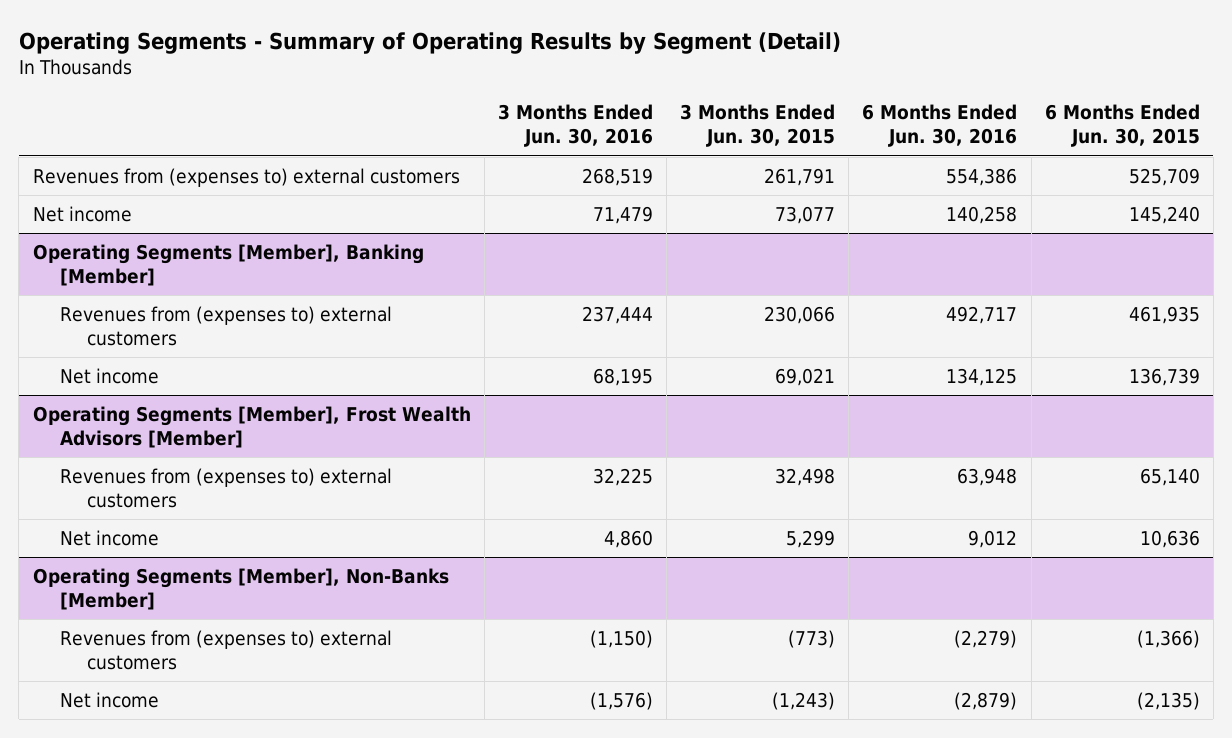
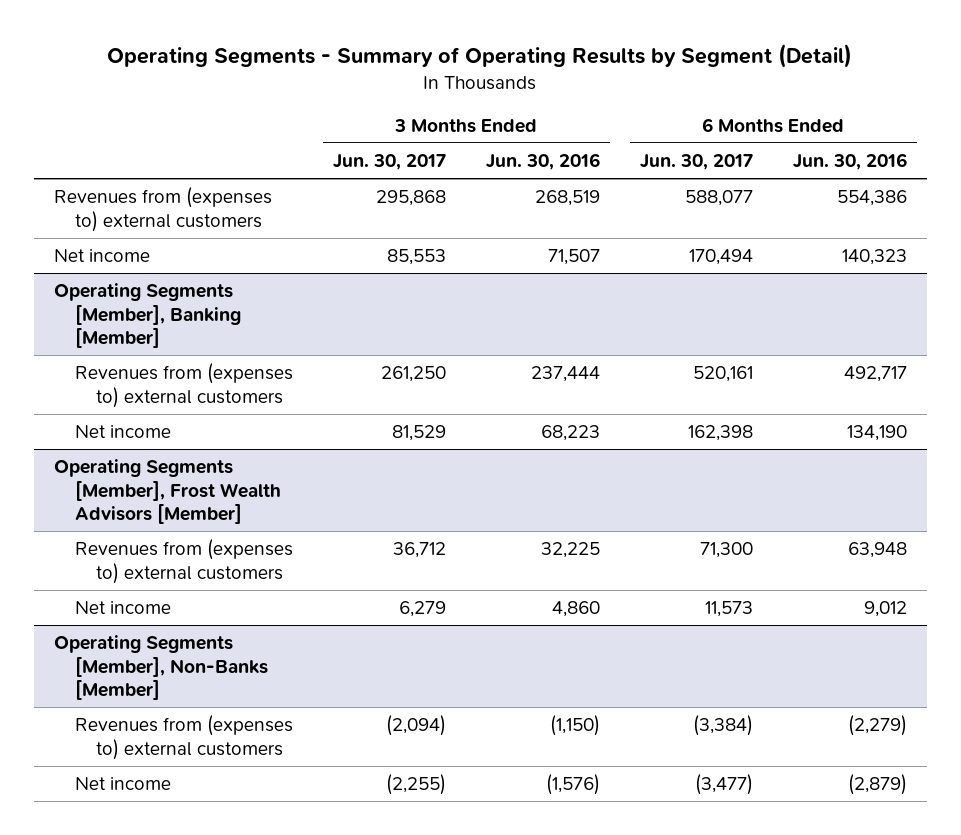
- | 3 Months Ended Jun. 30, 2016 | 3 Months Ended Jun. 30, 2015 | 6 Months Ended Jun. 30, 2016 | 6 Months Ended Jun. 30, 2015
+ | 3 Months Ended Jun. 30, 2017 | 3 Months Ended Jun. 30, 2016 | 6 Months Ended Jun. 30, 2017 | 6 Months Ended Jun. 30, 2016
- Net income | 71,479 | 73,077 | 140,258 | 145,240
+ Net income | 85,553 | 71,507 | 170,494 | 140,323
@ Operating Segments [Member], Banking [Member]
- Net income | 68,195 | 69,021 | 134,125 | 136,739
+ Net income | 81,529 | 68,223 | 162,398 | 134,190

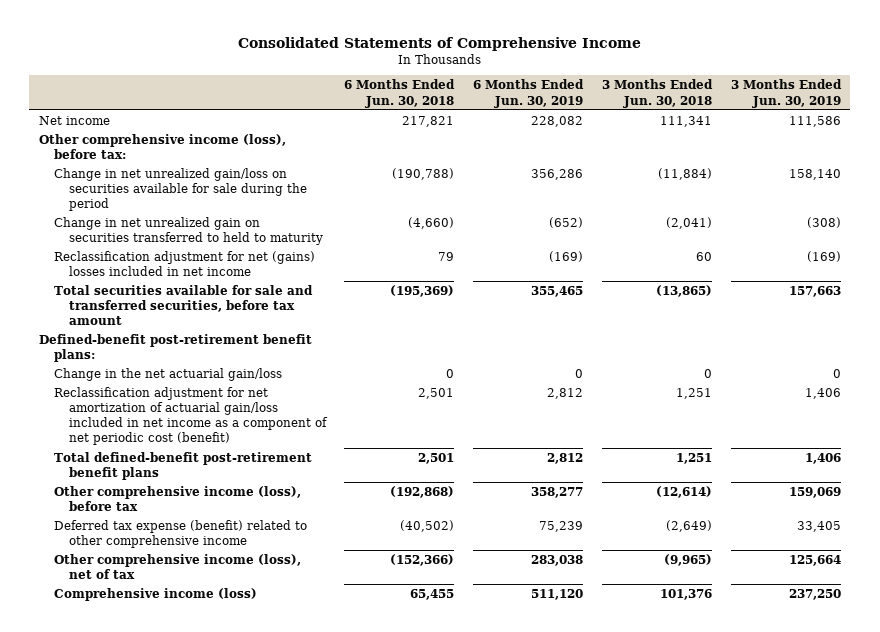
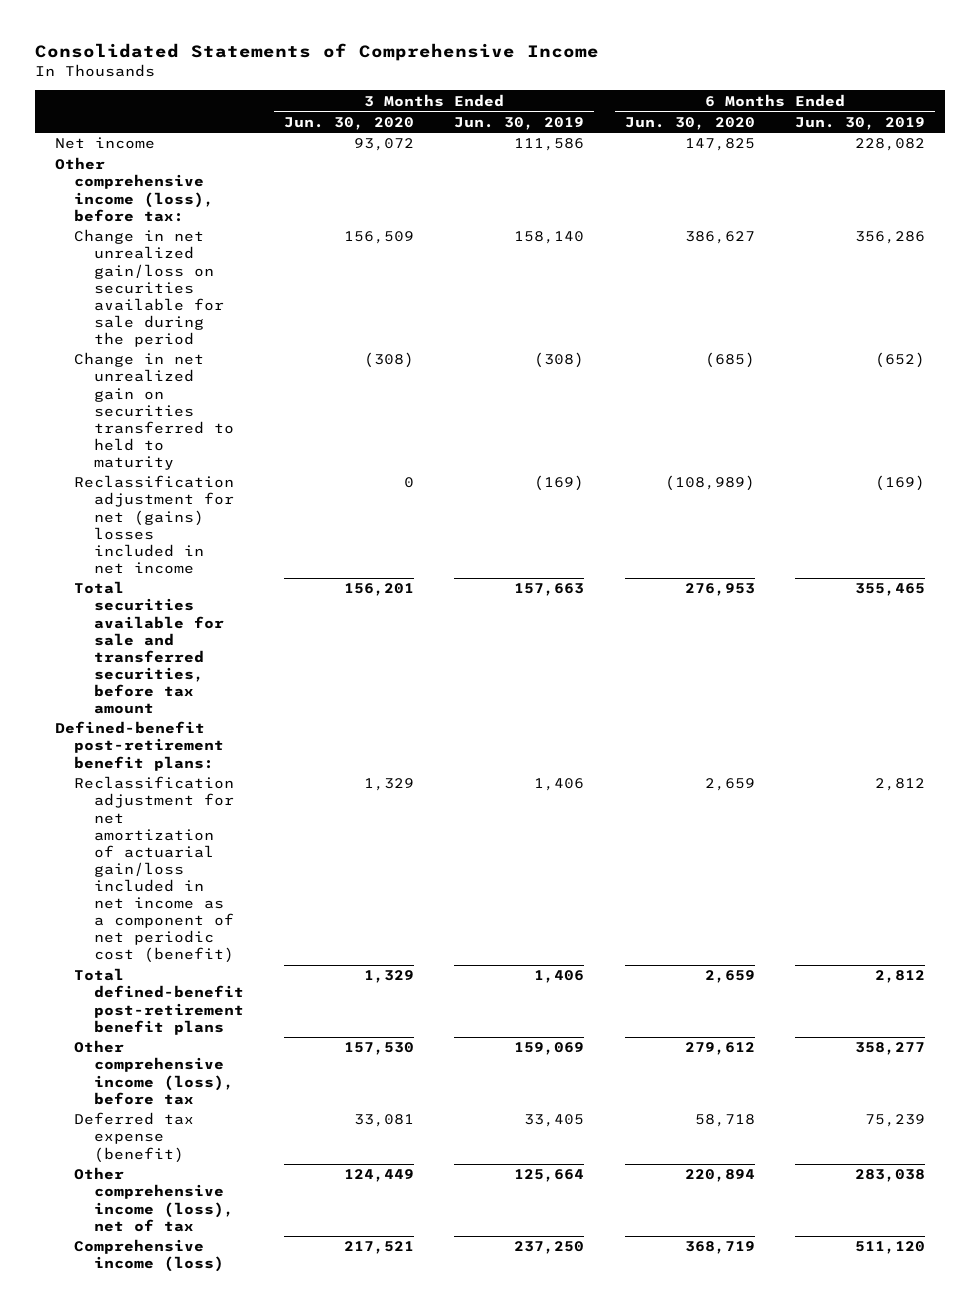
- | 6 Months Ended Jun. 30, 2018 | 6 Months Ended Jun. 30, 2019 | 3 Months Ended Jun. 30, 2018 | 3 Months Ended Jun. 30, 2019
+ | 3 Months Ended Jun. 30, 2020 | 3 Months Ended Jun. 30, 2019 | 6 Months Ended Jun. 30, 2020 | 6 Months Ended Jun. 30, 2019
- Change in the net actuarial gain/loss | 0 | 0 | 0 | 0
- Deferred tax expense (benefit) related to other comprehensive income | (40,502) | 75,239 | (2,649) | 33,405
+ Deferred tax expense (benefit) | 33,081 | 33,405 | 58,718 | 75,239

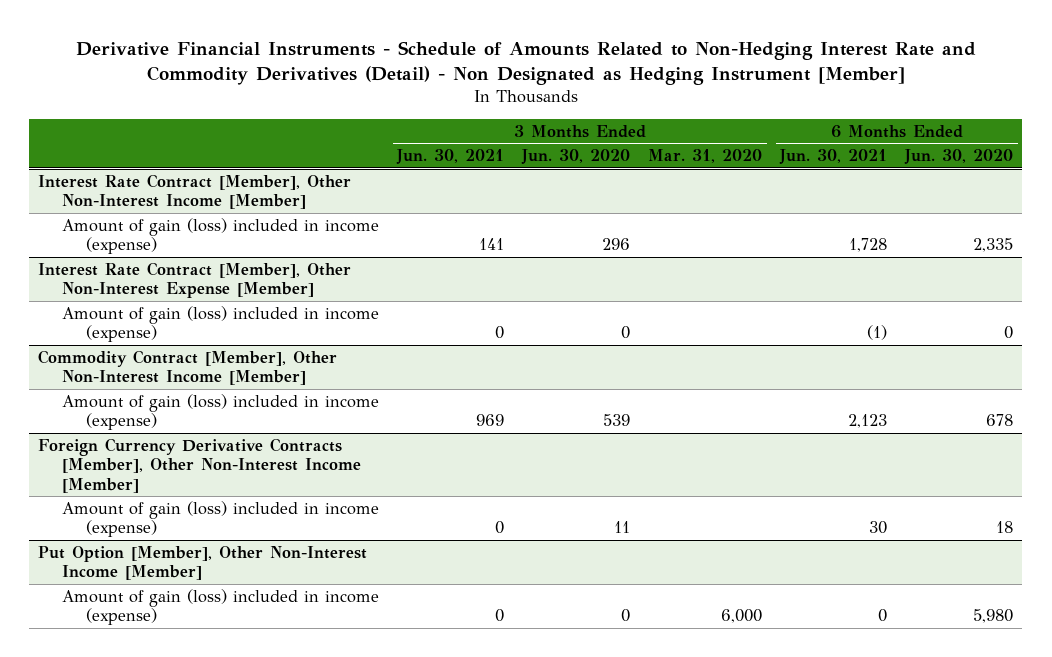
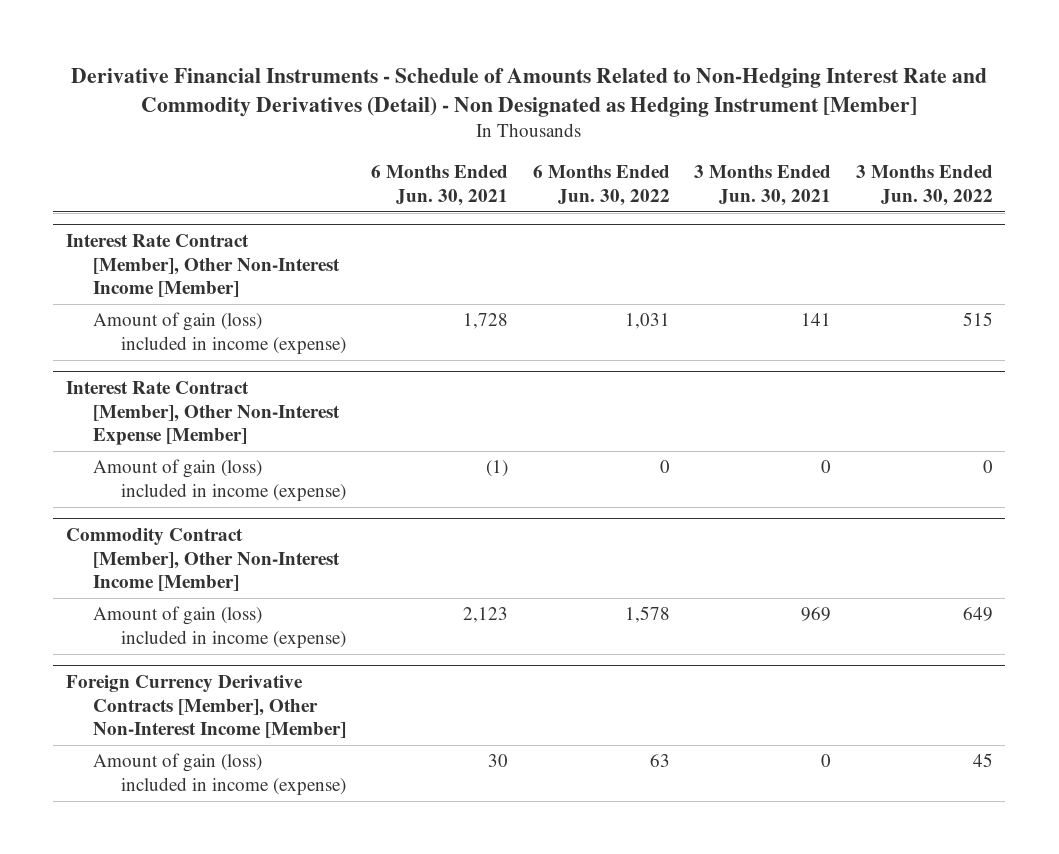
- | 3 Months Ended Jun. 30, 2021 | 3 Months Ended Jun. 30, 2020 | 3 Months Ended Mar. 31, 2020 | 6 Months Ended Jun. 30, 2021 | 6 Months Ended Jun. 30, 2020
+ | 6 Months Ended Jun. 30, 2021 | 6 Months Ended Jun. 30, 2022 | 3 Months Ended Jun. 30, 2021 | 3 Months Ended Jun. 30, 2022
- Put Option [Member], Other Non-Interest Income [Member]
- Amount of gain (loss) included in income (expense) | 0 | 0 | 6,000 | 0 | 5,980

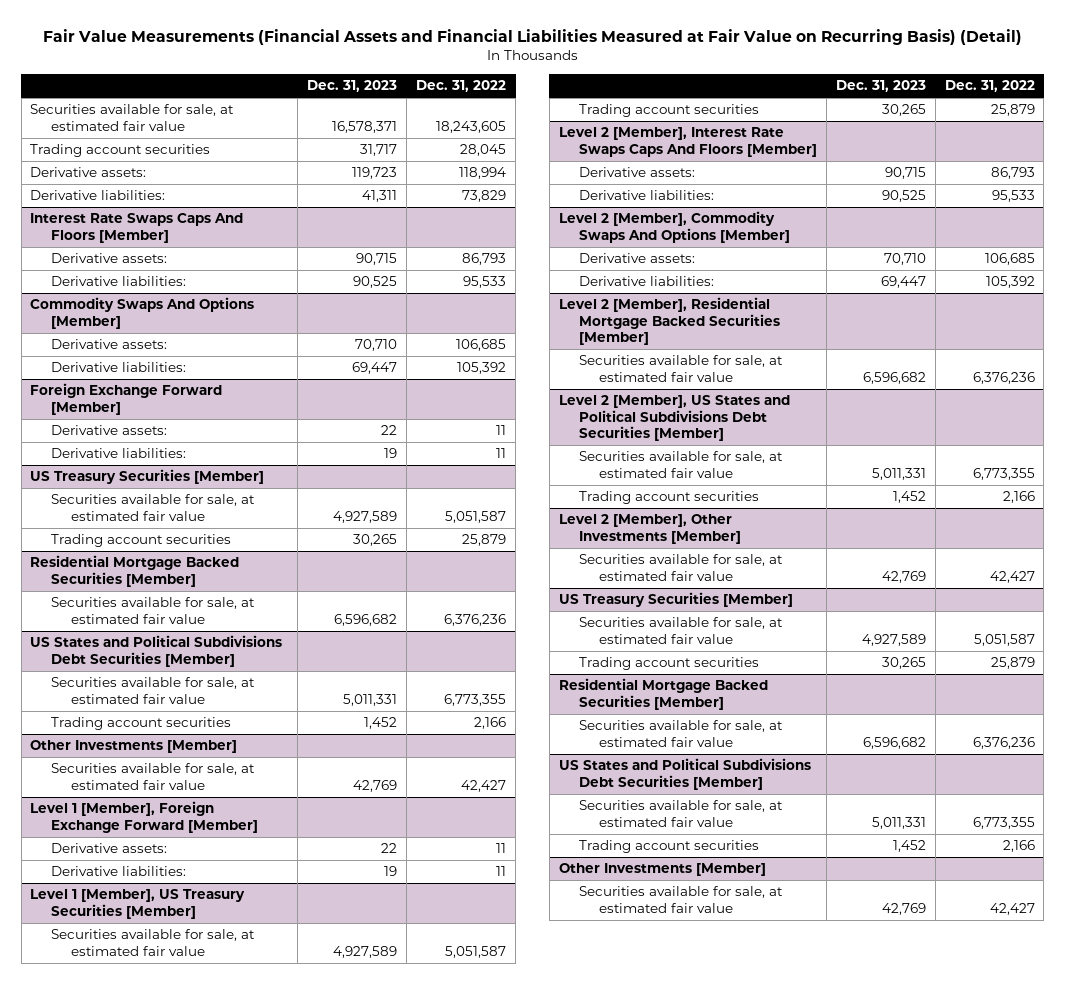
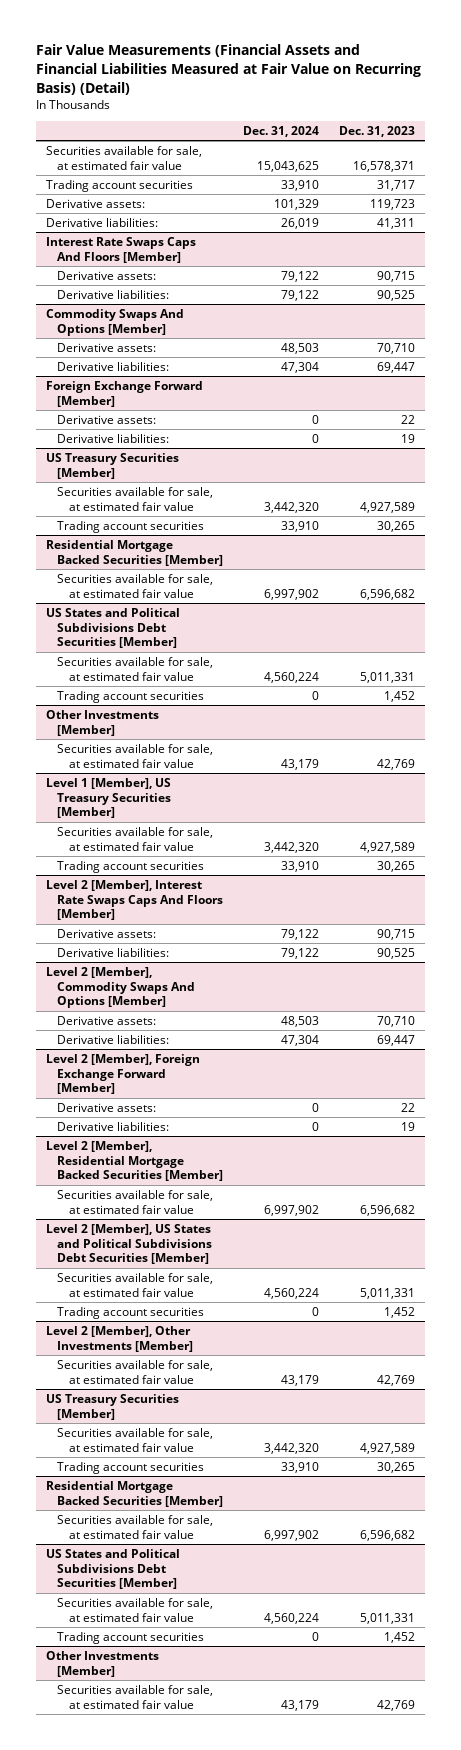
- | Dec. 31, 2023 | Dec. 31, 2022
+ | Dec. 31, 2024 | Dec. 31, 2023
- Level 1 [Member], Foreign Exchange Forward [Member]
- Derivative assets: | 22 | 11
- Derivative liabilities: | 19 | 11
+ Level 2 [Member], Foreign Exchange Forward [Member]
+ Derivative assets: | 0 | 22
+ Derivative liabilities: | 0 | 19

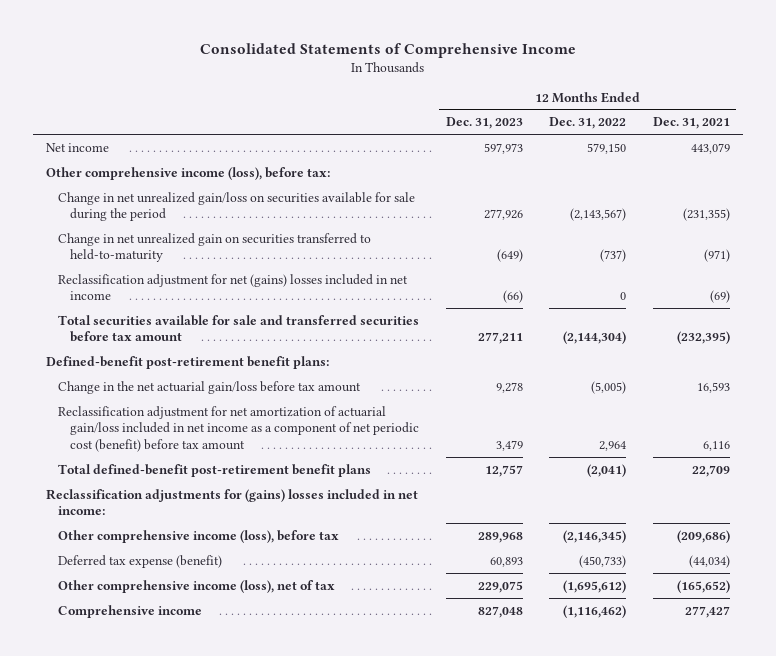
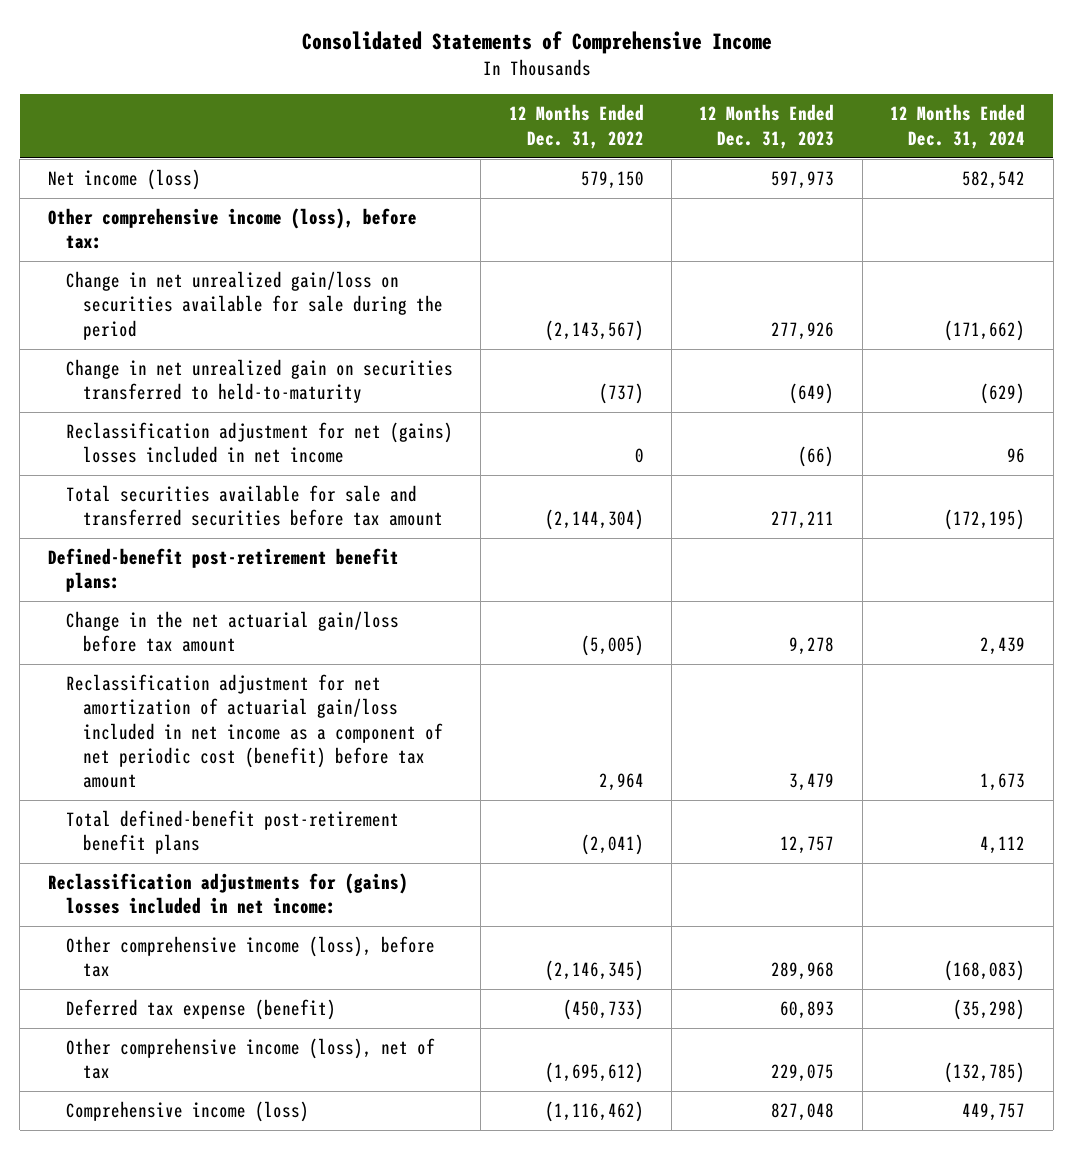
- | 12 Months Ended Dec. 31, 2023 | 12 Months Ended Dec. 31, 2022 | 12 Months Ended Dec. 31, 2021
+ | 12 Months Ended Dec. 31, 2022 | 12 Months Ended Dec. 31, 2023 | 12 Months Ended Dec. 31, 2024
- Net income | 597,973 | 579,150 | 443,079
+ Net income (loss) | 579,150 | 597,973 | 582,542
- Comprehensive income | 827,048 | (1,116,462) | 277,427
+ Comprehensive income (loss) | (1,116,462) | 827,048 | 449,757

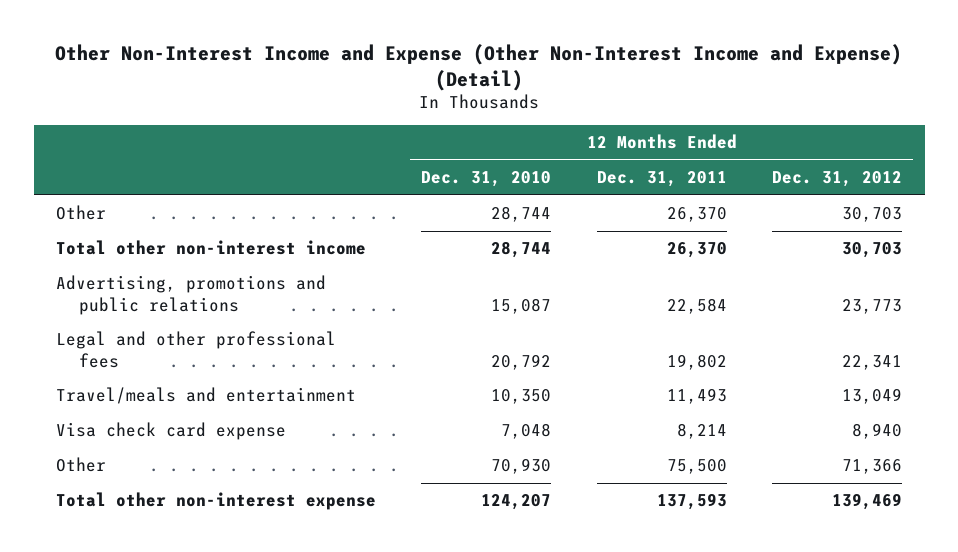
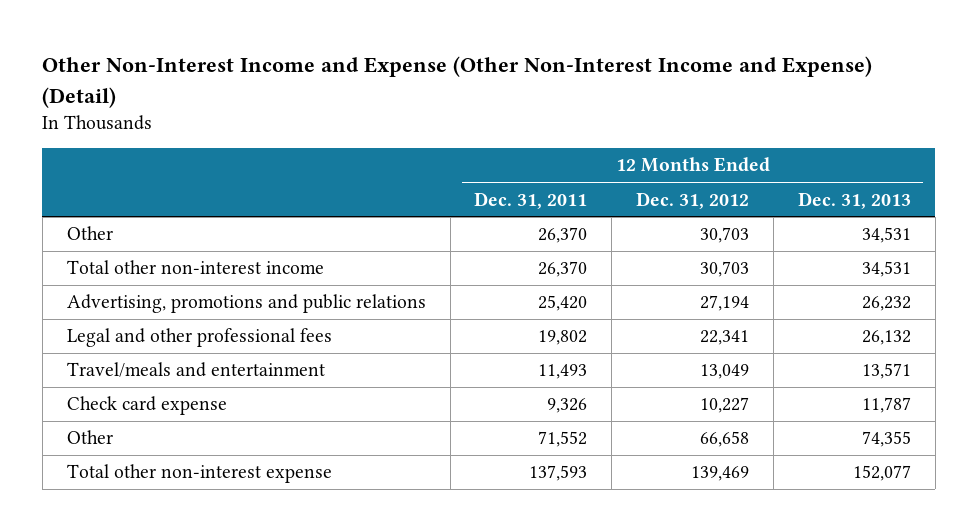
- | 12 Months Ended Dec. 31, 2010 | 12 Months Ended Dec. 31, 2011 | 12 Months Ended Dec. 31, 2012
+ | 12 Months Ended Dec. 31, 2011 | 12 Months Ended Dec. 31, 2012 | 12 Months Ended Dec. 31, 2013
- Advertising, promotions and public relations | 15,087 | 22,584 | 23,773
+ Advertising, promotions and public relations | 25,420 | 27,194 | 26,232
- Visa check card expense | 7,048 | 8,214 | 8,940
- Other | 70,930 | 75,500 | 71,366
+ Check card expense | 9,326 | 10,227 | 11,787
+ Other | 71,552 | 66,658 | 74,355

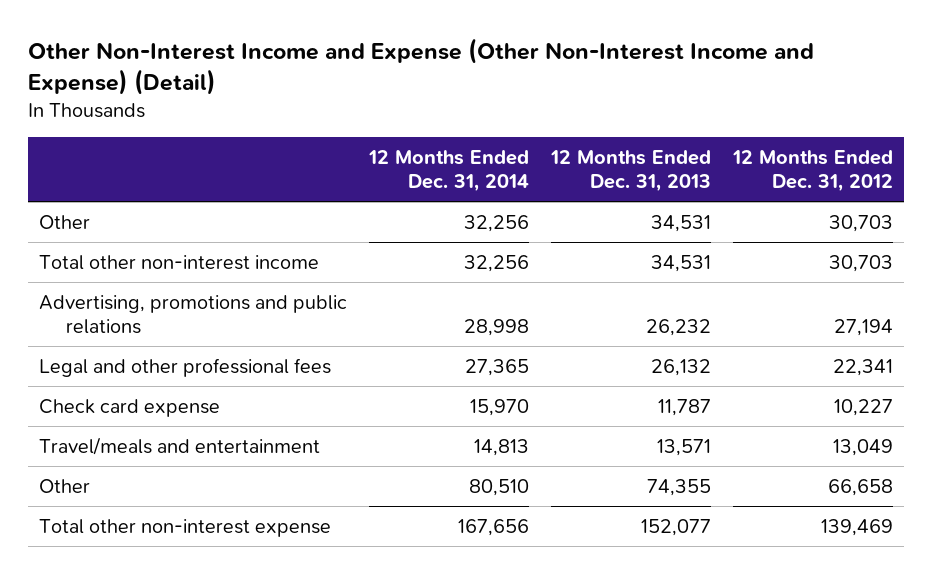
- | 12 Months Ended Dec. 31, 2011 | 12 Months Ended Dec. 31, 2012 | 12 Months Ended Dec. 31, 2013
+ | 12 Months Ended Dec. 31, 2014 | 12 Months Ended Dec. 31, 2013 | 12 Months Ended Dec. 31, 2012
moved down: Travel/meals and entertainment | 14,813 | 13,571 | 13,049

